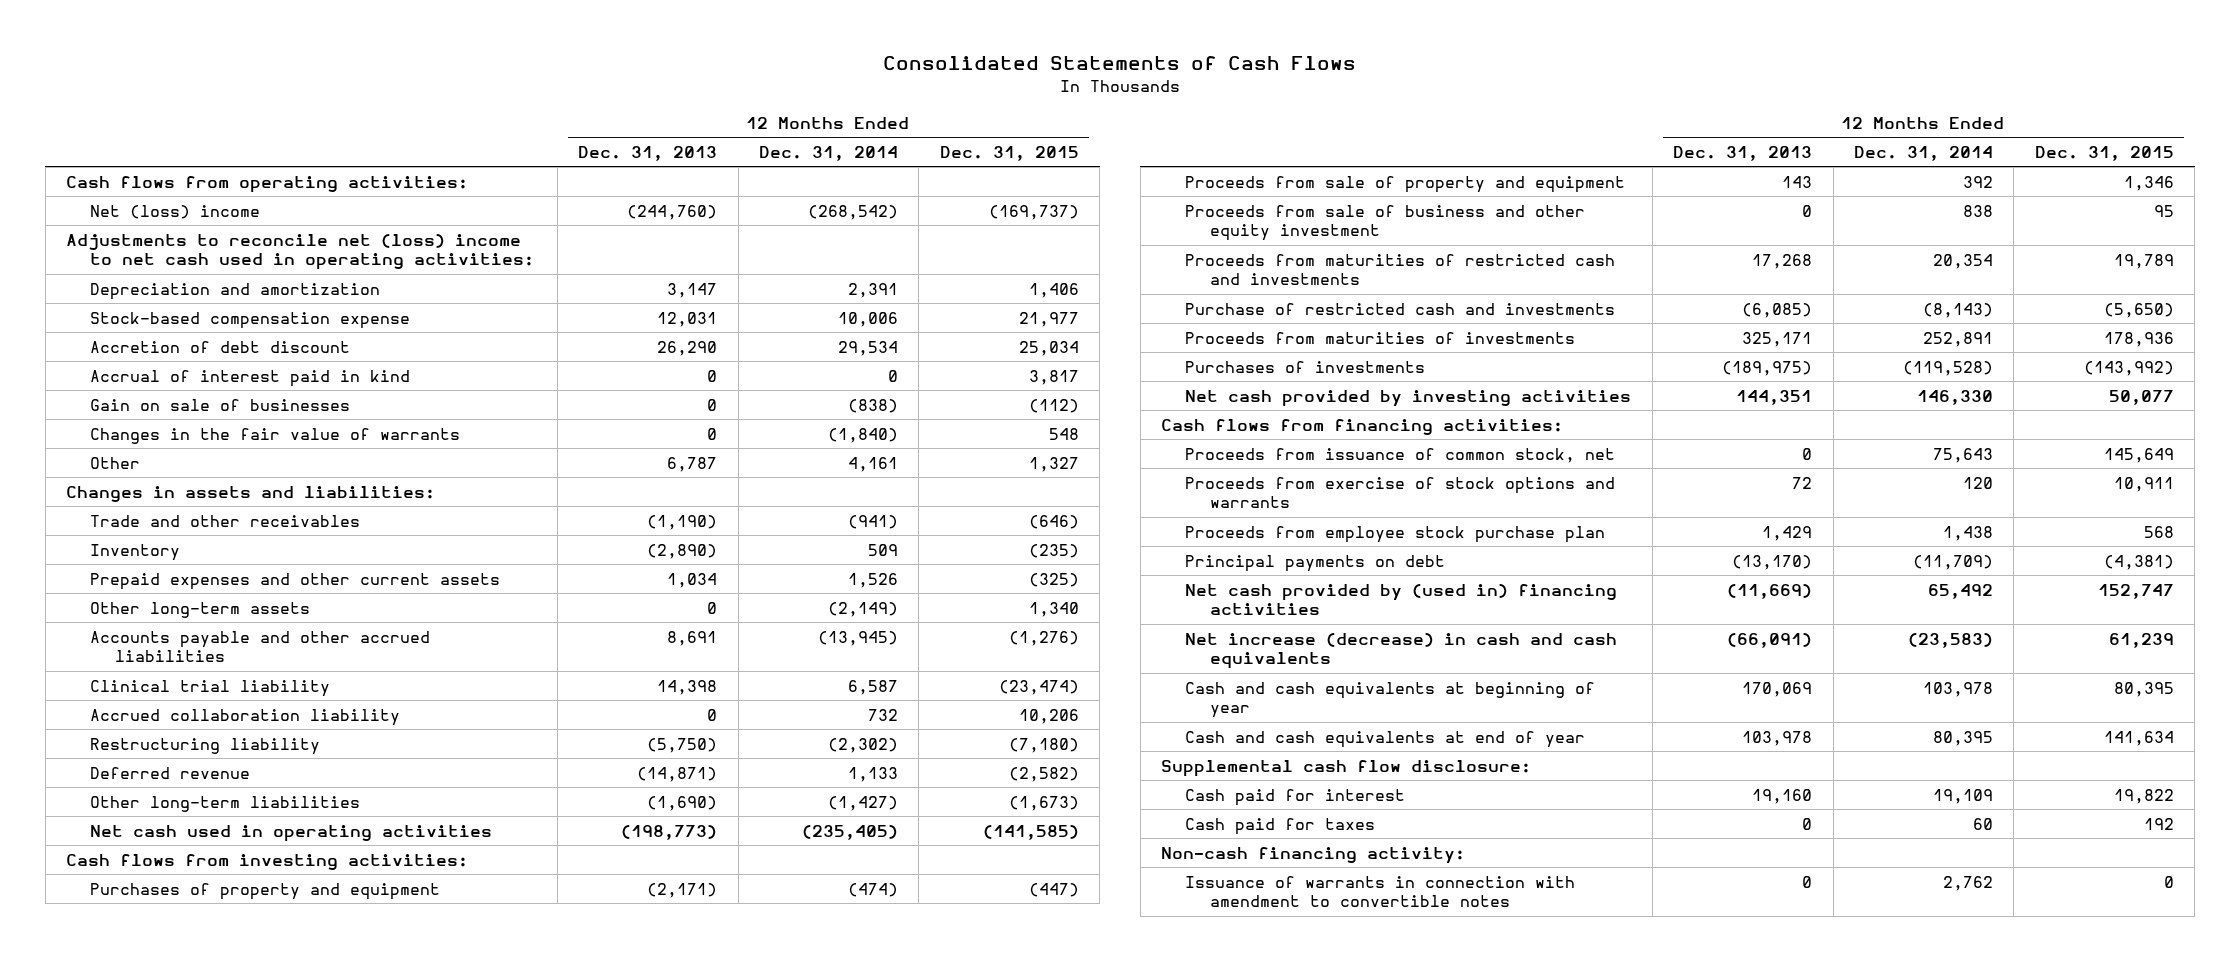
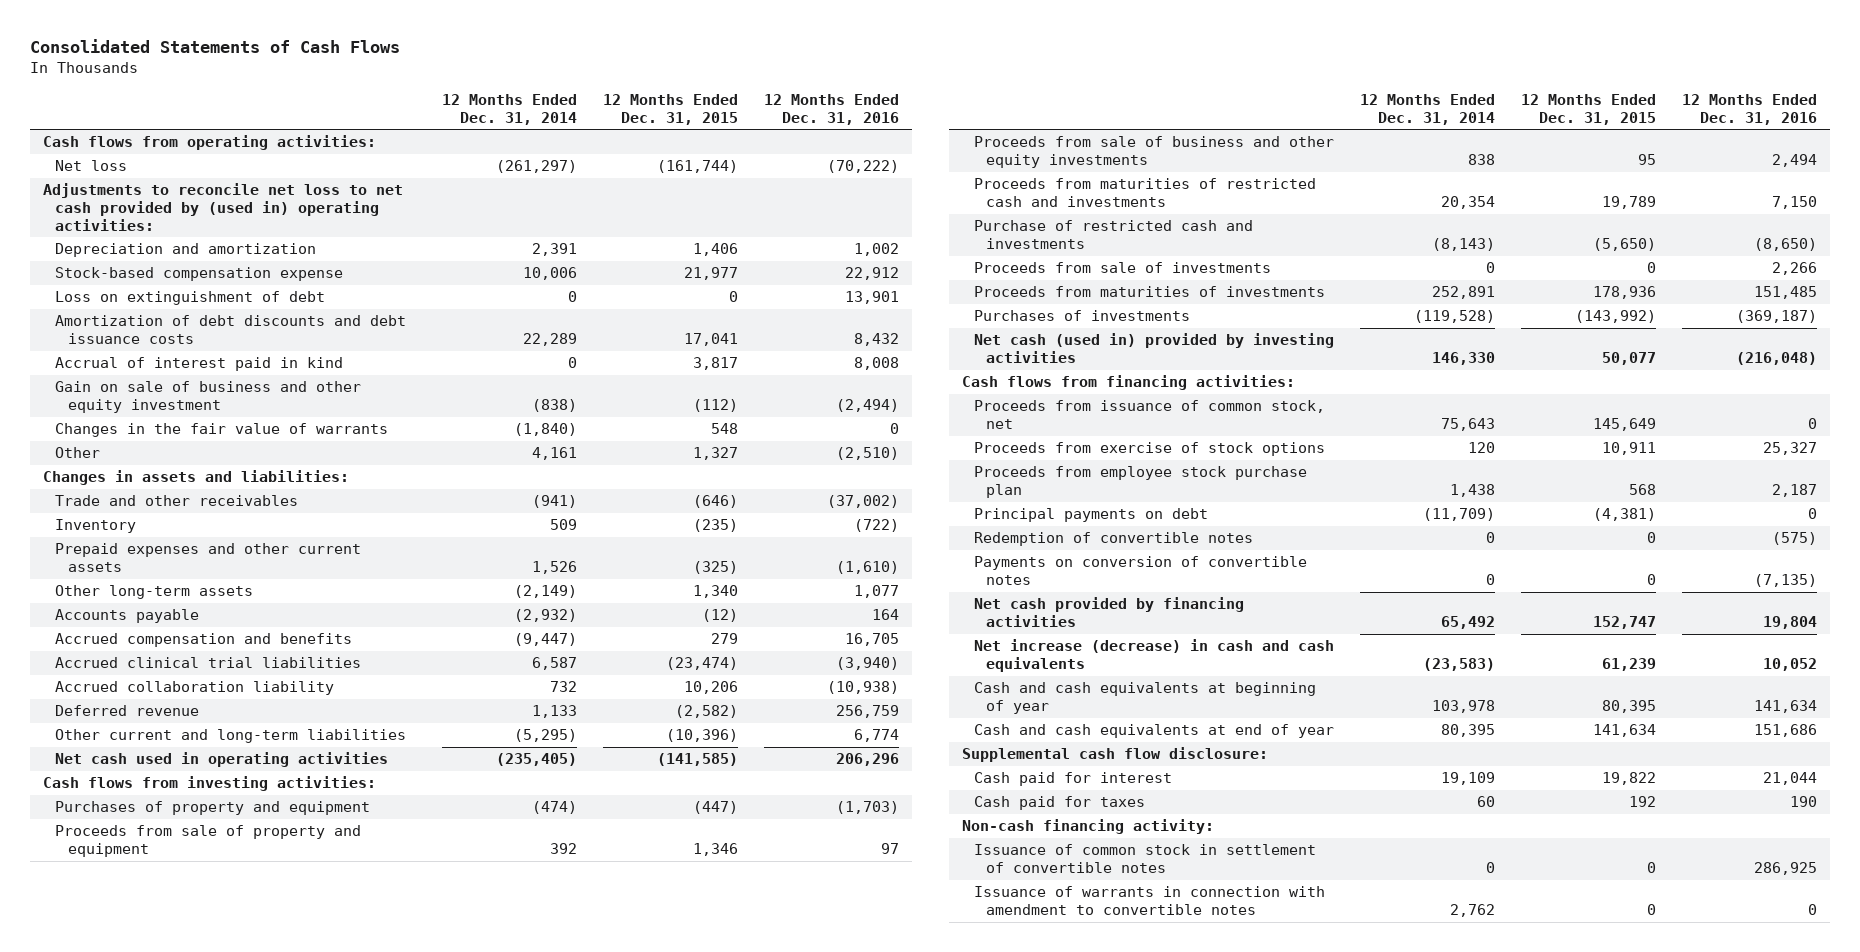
- | 12 Months Ended Dec. 31, 2013 | 12 Months Ended Dec. 31, 2014 | 12 Months Ended Dec. 31, 2015
+ | 12 Months Ended Dec. 31, 2014 | 12 Months Ended Dec. 31, 2015 | 12 Months Ended Dec. 31, 2016
- Net (loss) income | (244,760) | (268,542) | (169,737)
- Adjustments to reconcile net (loss) income to net cash used in operating activities:
+ Net loss | (261,297) | (161,744) | (70,222)
+ Adjustments to reconcile net loss to net cash provided by (used in) operating activities:
- Accretion of debt discount | 26,290 | 29,534 | 25,034
+ Loss on extinguishment of debt | 0 | 0 | 13,901
+ Amortization of debt discounts and debt issuance costs | 22,289 | 17,041 | 8,432
- Gain on sale of businesses | 0 | (838) | (112)
+ Gain on sale of business and other equity investment | (838) | (112) | (2,494)
- Accounts payable and other accrued liabilities | 8,691 | (13,945) | (1,276)
- Clinical trial liability | 14,398 | 6,587 | (23,474)
+ Accounts payable | (2,932) | (12) | 164
+ Accrued compensation and benefits | (9,447) | 279 | 16,705
+ Accrued clinical trial liabilities | 6,587 | (23,474) | (3,940)
- Restructuring liability | (5,750) | (2,302) | (7,180)
- Other long-term liabilities | (1,690) | (1,427) | (1,673)
+ Other current and long-term liabilities | (5,295) | (10,396) | 6,774
- Proceeds from sale of business and other equity investment | 0 | 838 | 95
+ Proceeds from sale of business and other equity investments | 838 | 95 | 2,494
+ Proceeds from sale of investments | 0 | 0 | 2,266
- Net cash provided by investing activities | 144,351 | 146,330 | 50,077
+ Net cash (used in) provided by investing activities | 146,330 | 50,077 | (216,048)
- Proceeds from exercise of stock options and warrants | 72 | 120 | 10,911
+ Proceeds from exercise of stock options | 120 | 10,911 | 25,327
- Net cash provided by (used in) financing activities | (11,669) | 65,492 | 152,747
+ Redemption of convertible notes | 0 | 0 | (575)
+ Payments on conversion of convertible notes | 0 | 0 | (7,135)
+ Net cash provided by financing activities | 65,492 | 152,747 | 19,804
+ Issuance of common stock in settlement of convertible notes | 0 | 0 | 286,925

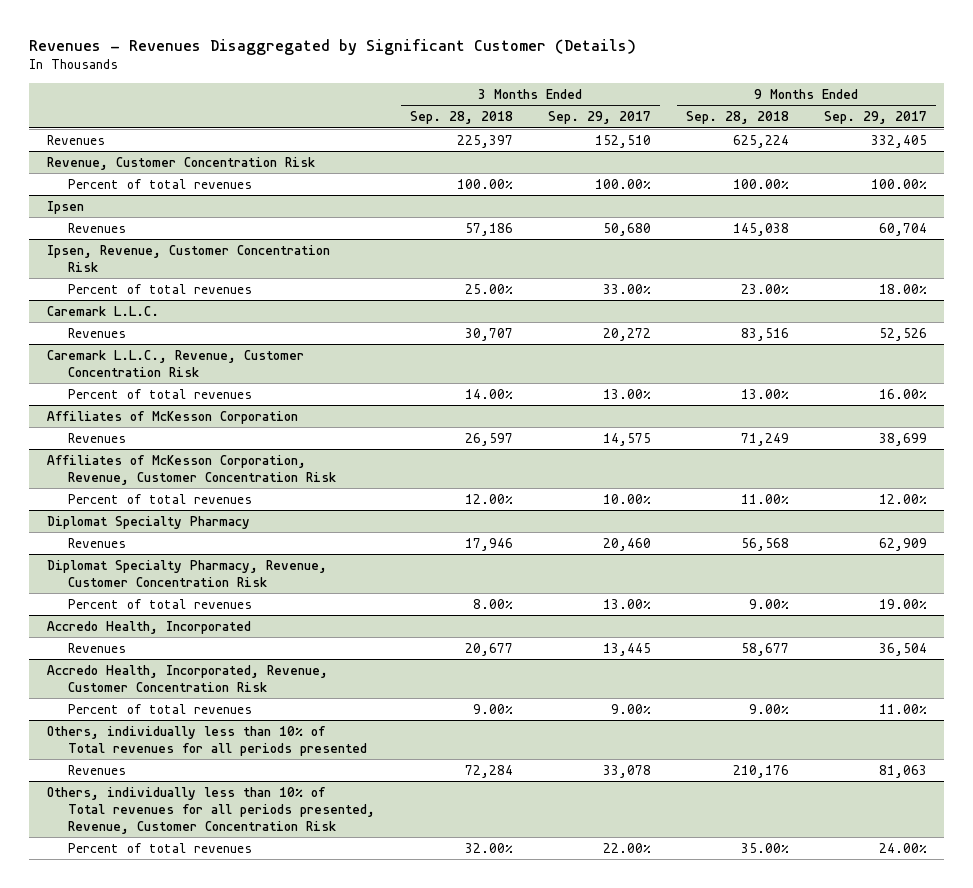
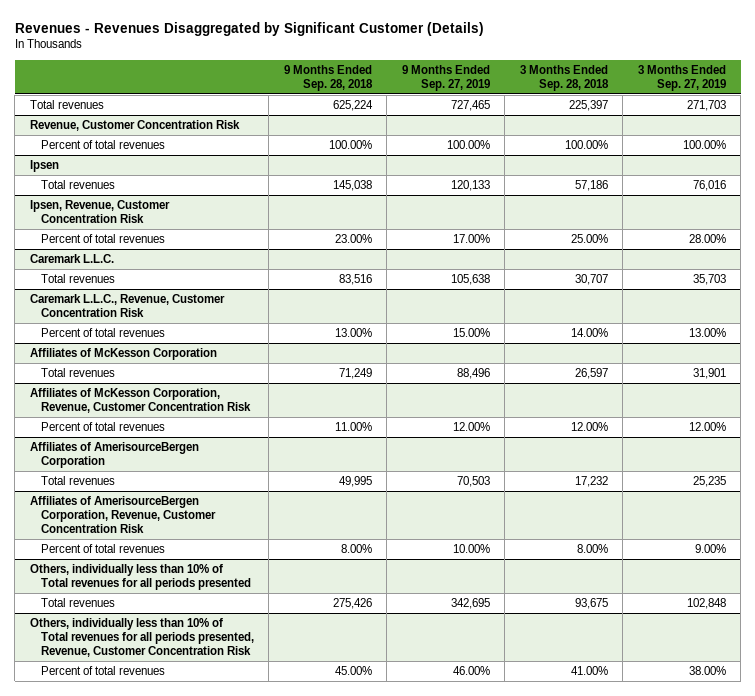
- | 3 Months Ended Sep. 28, 2018 | 3 Months Ended Sep. 29, 2017 | 9 Months Ended Sep. 28, 2018 | 9 Months Ended Sep. 29, 2017
+ | 9 Months Ended Sep. 28, 2018 | 9 Months Ended Sep. 27, 2019 | 3 Months Ended Sep. 28, 2018 | 3 Months Ended Sep. 27, 2019
- Revenues | 225,397 | 152,510 | 625,224 | 332,405
+ Total revenues | 625,224 | 727,465 | 225,397 | 271,703
@ Ipsen
- Revenues | 57,186 | 50,680 | 145,038 | 60,704
+ Total revenues | 145,038 | 120,133 | 57,186 | 76,016
@ Caremark L.L.C.
- Revenues | 30,707 | 20,272 | 83,516 | 52,526
+ Total revenues | 83,516 | 105,638 | 30,707 | 35,703
@ Affiliates of McKesson Corporation
- Revenues | 26,597 | 14,575 | 71,249 | 38,699
+ Total revenues | 71,249 | 88,496 | 26,597 | 31,901
- Diplomat Specialty Pharmacy
- Revenues | 17,946 | 20,460 | 56,568 | 62,909
- Diplomat Specialty Pharmacy, Revenue, Customer Concentration Risk
- Percent of total revenues | 8.00% | 13.00% | 9.00% | 19.00%
- Accredo Health, Incorporated
- Revenues | 20,677 | 13,445 | 58,677 | 36,504
- Accredo Health, Incorporated, Revenue, Customer Concentration Risk
- Percent of total revenues | 9.00% | 9.00% | 9.00% | 11.00%
+ Affiliates of AmerisourceBergen Corporation
+ Total revenues | 49,995 | 70,503 | 17,232 | 25,235
+ Affiliates of AmerisourceBergen Corporation, Revenue, Customer Concentration Risk
+ Percent of total revenues | 8.00% | 10.00% | 8.00% | 9.00%
@ Others, individually less than 10% of Total revenues for all periods presented
- Revenues | 72,284 | 33,078 | 210,176 | 81,063
+ Total revenues | 275,426 | 342,695 | 93,675 | 102,848
@ Others, individually less than 10% of Total revenues for all periods presented, Revenue, Customer Concentration Risk
- Percent of total revenues | 32.00% | 22.00% | 35.00% | 24.00%
+ Percent of total revenues | 45.00% | 46.00% | 41.00% | 38.00%

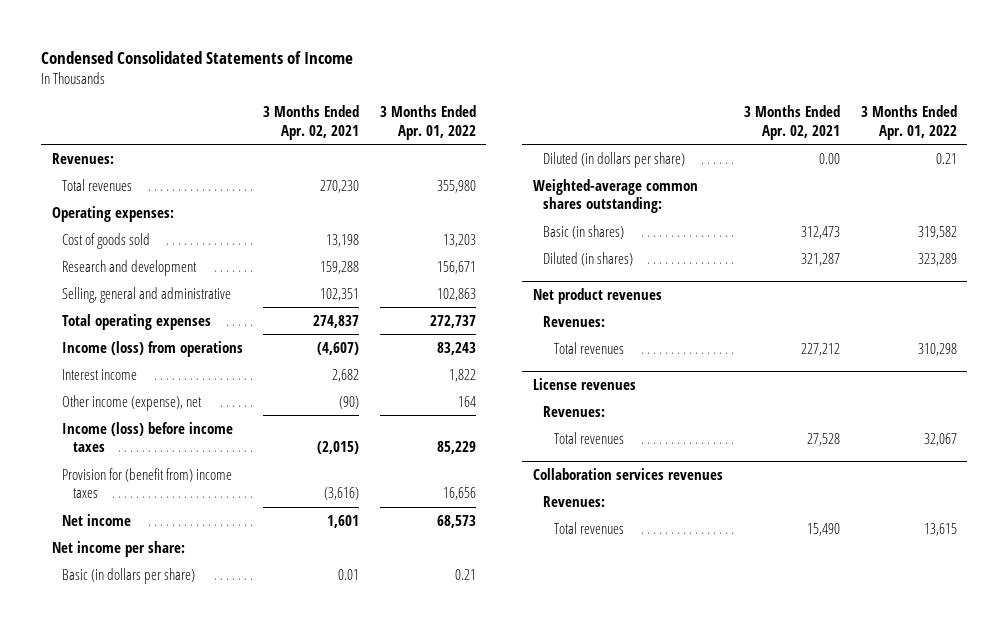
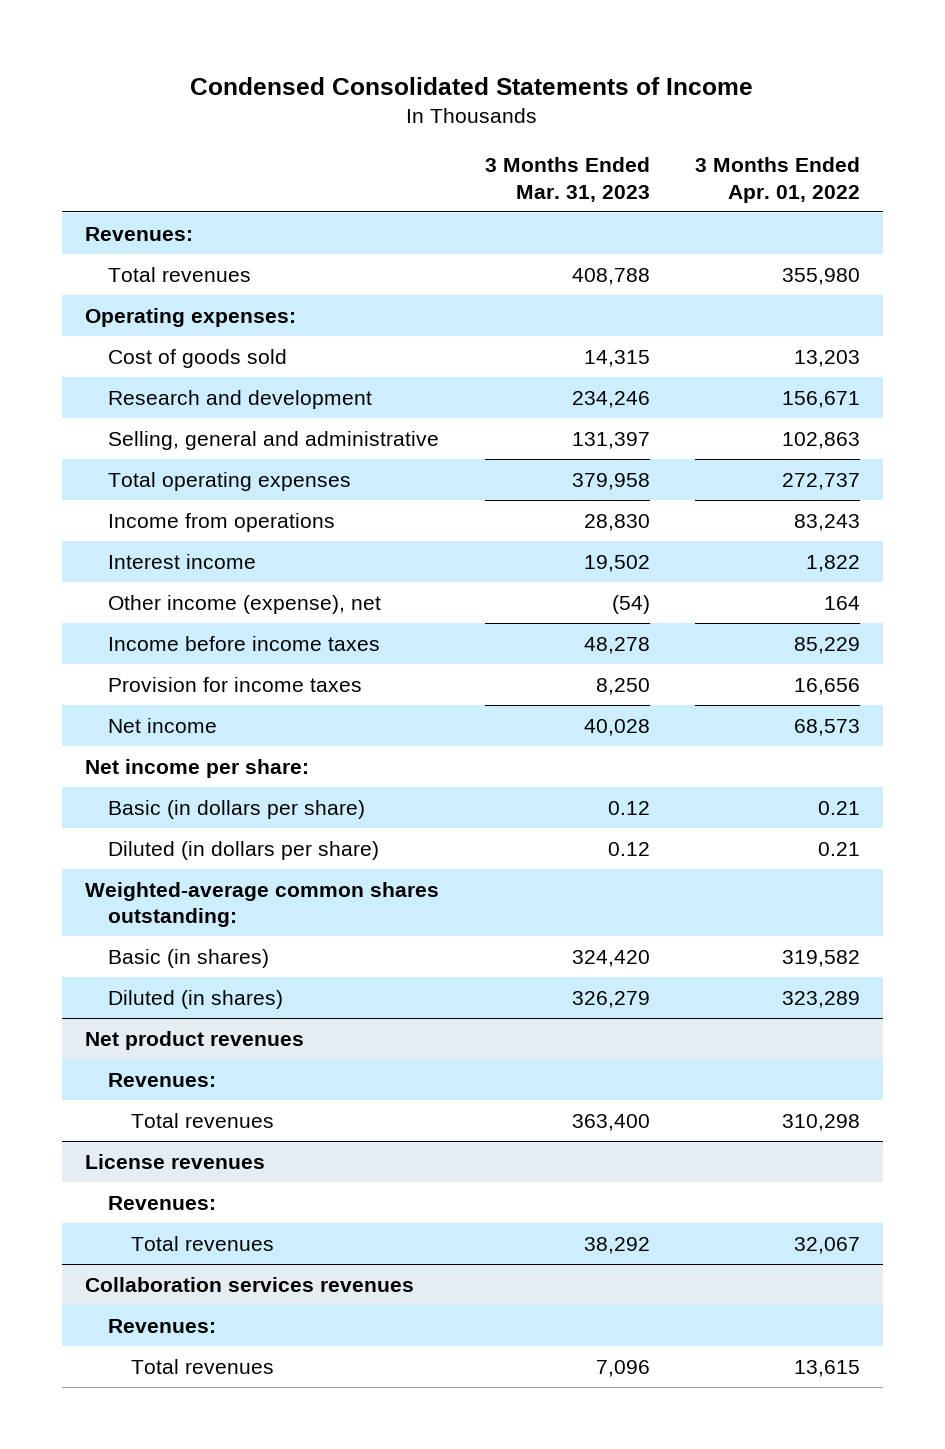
- | 3 Months Ended Apr. 02, 2021 | 3 Months Ended Apr. 01, 2022
+ | 3 Months Ended Mar. 31, 2023 | 3 Months Ended Apr. 01, 2022
- Income (loss) from operations | (4,607) | 83,243
+ Income from operations | 28,830 | 83,243
- Income (loss) before income taxes | (2,015) | 85,229
- Provision for (benefit from) income taxes | (3,616) | 16,656
+ Income before income taxes | 48,278 | 85,229
+ Provision for income taxes | 8,250 | 16,656

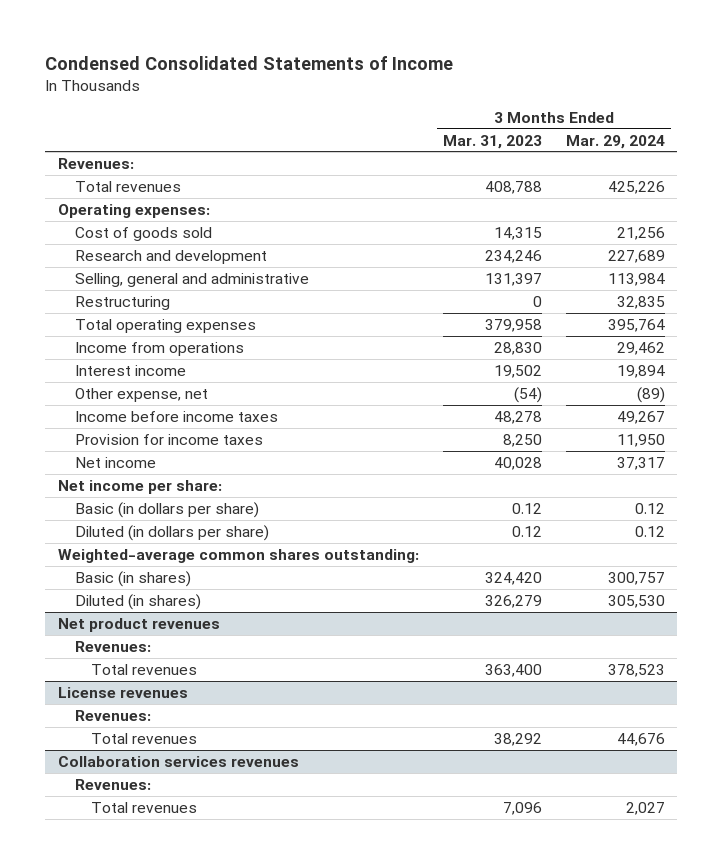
- | 3 Months Ended Mar. 31, 2023 | 3 Months Ended Apr. 01, 2022
+ | 3 Months Ended Mar. 31, 2023 | 3 Months Ended Mar. 29, 2024
+ Restructuring | 0 | 32,835
- Other income (expense), net | (54) | 164
+ Other expense, net | (54) | (89)

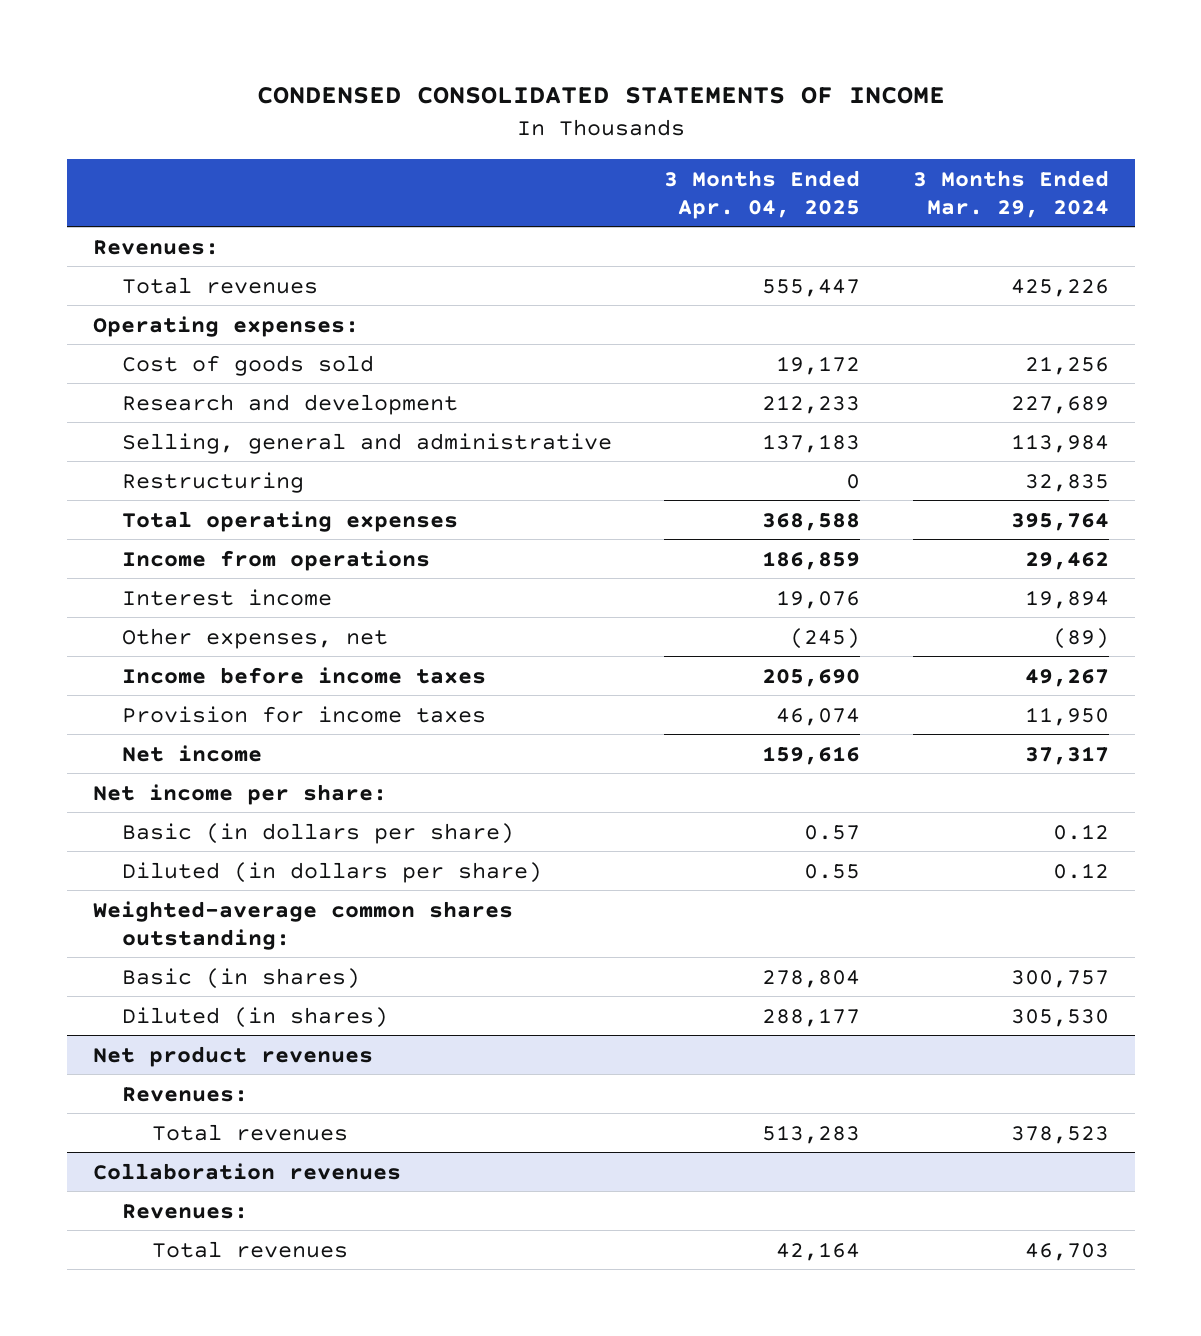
- Condensed Consolidated Statements of Income
+ CONDENSED CONSOLIDATED STATEMENTS OF INCOME
- | 3 Months Ended Mar. 31, 2023 | 3 Months Ended Mar. 29, 2024
+ | 3 Months Ended Apr. 04, 2025 | 3 Months Ended Mar. 29, 2024
- Other expense, net | (54) | (89)
+ Other expenses, net | (245) | (89)
- License revenues
- Revenues:
- Total revenues | 38,292 | 44,676
- Collaboration services revenues
+ Collaboration revenues
- Total revenues | 7,096 | 2,027
+ Total revenues | 42,164 | 46,703

